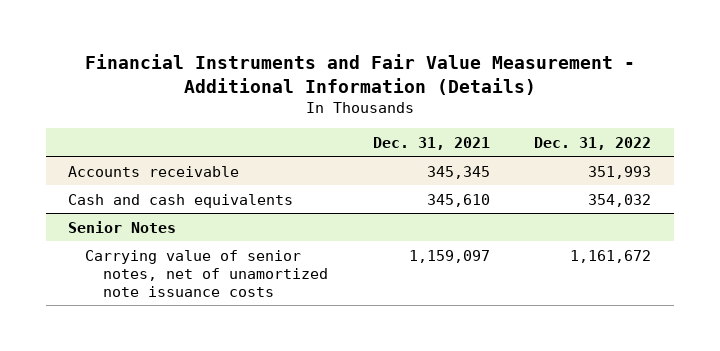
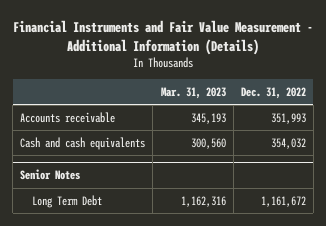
- | Dec. 31, 2021 | Dec. 31, 2022
+ | Mar. 31, 2023 | Dec. 31, 2022
@ Senior Notes
- Carrying value of senior notes, net of unamortized note issuance costs | 1,159,097 | 1,161,672
+ Long Term Debt | 1,162,316 | 1,161,672

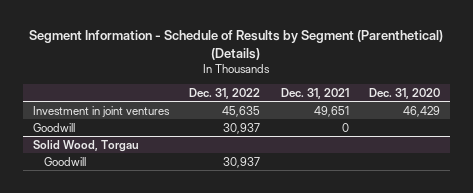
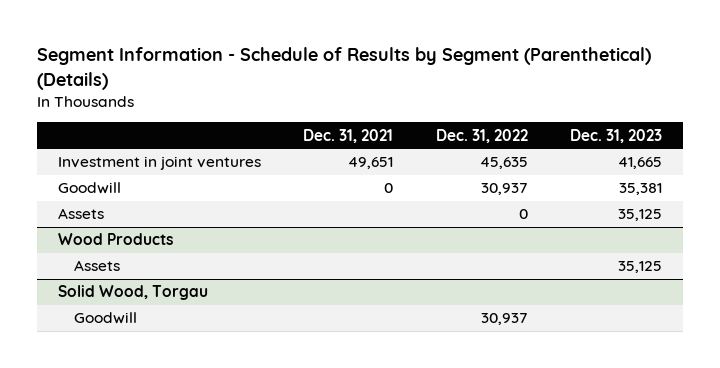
- | Dec. 31, 2022 | Dec. 31, 2021 | Dec. 31, 2020
+ | Dec. 31, 2021 | Dec. 31, 2022 | Dec. 31, 2023
+ Assets | | 0 | 35,125
+ Wood Products
+ Assets | | | 35,125

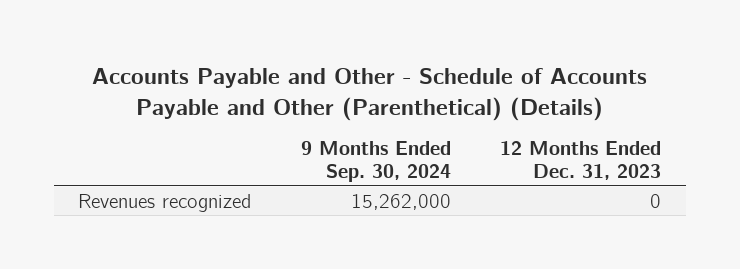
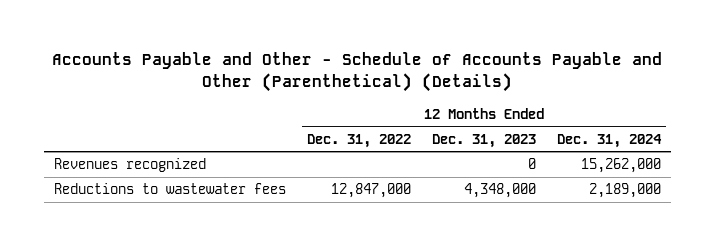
- | 9 Months Ended Sep. 30, 2024 | 12 Months Ended Dec. 31, 2023
+ | 12 Months Ended Dec. 31, 2022 | 12 Months Ended Dec. 31, 2023 | 12 Months Ended Dec. 31, 2024
+ Reductions to wastewater fees | 12,847,000 | 4,348,000 | 2,189,000

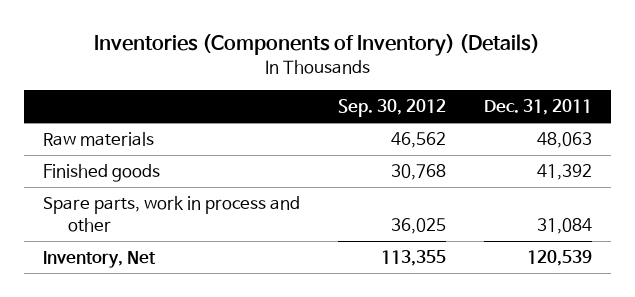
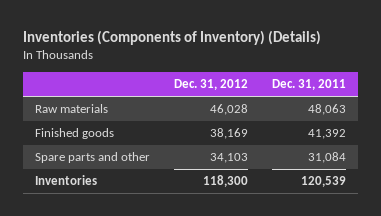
- | Sep. 30, 2012 | Dec. 31, 2011
+ | Dec. 31, 2012 | Dec. 31, 2011
- Spare parts, work in process and other | 36,025 | 31,084
- Inventory, Net | 113,355 | 120,539
+ Spare parts and other | 34,103 | 31,084
+ Inventories | 118,300 | 120,539

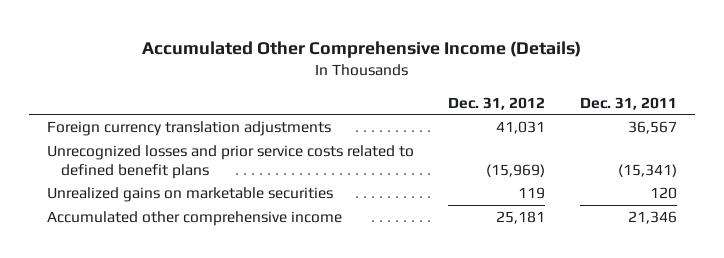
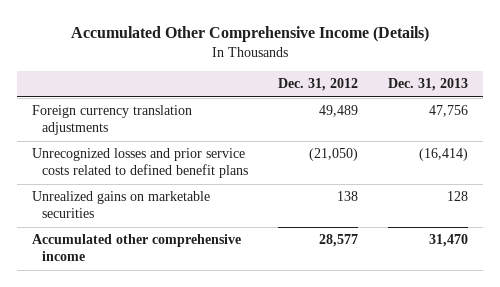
- | Dec. 31, 2012 | Dec. 31, 2011
+ | Dec. 31, 2012 | Dec. 31, 2013
- Foreign currency translation adjustments | 41,031 | 36,567
- Unrecognized losses and prior service costs related to defined benefit plans | (15,969) | (15,341)
- Unrealized gains on marketable securities | 119 | 120
- Accumulated other comprehensive income | 25,181 | 21,346
+ Foreign currency translation adjustments | 49,489 | 47,756
+ Unrecognized losses and prior service costs related to defined benefit plans | (21,050) | (16,414)
+ Unrealized gains on marketable securities | 138 | 128
+ Accumulated other comprehensive income | 28,577 | 31,470

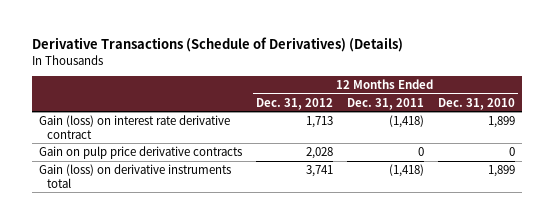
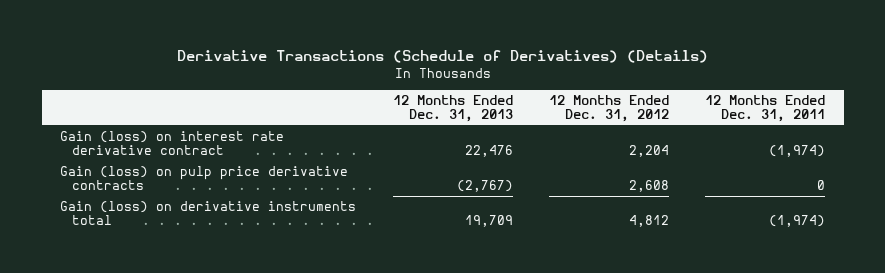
- | 12 Months Ended Dec. 31, 2012 | 12 Months Ended Dec. 31, 2011 | 12 Months Ended Dec. 31, 2010
+ | 12 Months Ended Dec. 31, 2013 | 12 Months Ended Dec. 31, 2012 | 12 Months Ended Dec. 31, 2011
- Gain (loss) on interest rate derivative contract | 1,713 | (1,418) | 1,899
- Gain on pulp price derivative contracts | 2,028 | 0 | 0
- Gain (loss) on derivative instruments total | 3,741 | (1,418) | 1,899
+ Gain (loss) on interest rate derivative contract | 22,476 | 2,204 | (1,974)
+ Gain (loss) on pulp price derivative contracts | (2,767) | 2,608 | 0
+ Gain (loss) on derivative instruments total | 19,709 | 4,812 | (1,974)

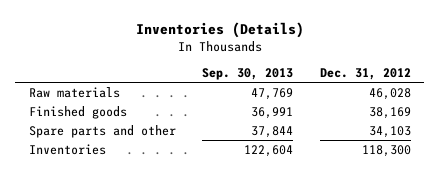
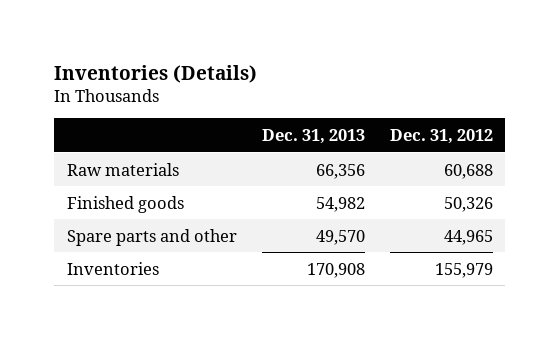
- | Sep. 30, 2013 | Dec. 31, 2012
+ | Dec. 31, 2013 | Dec. 31, 2012
- Raw materials | 47,769 | 46,028
- Finished goods | 36,991 | 38,169
- Spare parts and other | 37,844 | 34,103
- Inventories | 122,604 | 118,300
+ Raw materials | 66,356 | 60,688
+ Finished goods | 54,982 | 50,326
+ Spare parts and other | 49,570 | 44,965
+ Inventories | 170,908 | 155,979

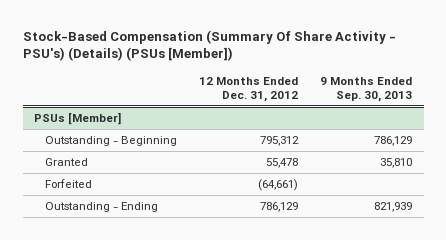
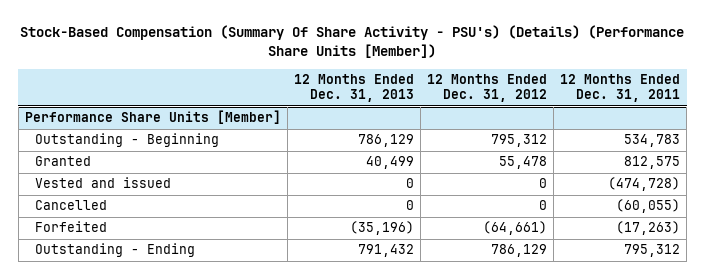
- Stock-Based Compensation (Summary Of Share Activity - PSU's) (Details) (PSUs [Member])
+ Stock-Based Compensation (Summary Of Share Activity - PSU's) (Details) (Performance Share Units [Member])
- | 12 Months Ended Dec. 31, 2012 | 9 Months Ended Sep. 30, 2013
+ | 12 Months Ended Dec. 31, 2013 | 12 Months Ended Dec. 31, 2012 | 12 Months Ended Dec. 31, 2011
- PSUs [Member]
+ Performance Share Units [Member]
+ Vested and issued | 0 | 0 | (474,728)
+ Cancelled | 0 | 0 | (60,055)

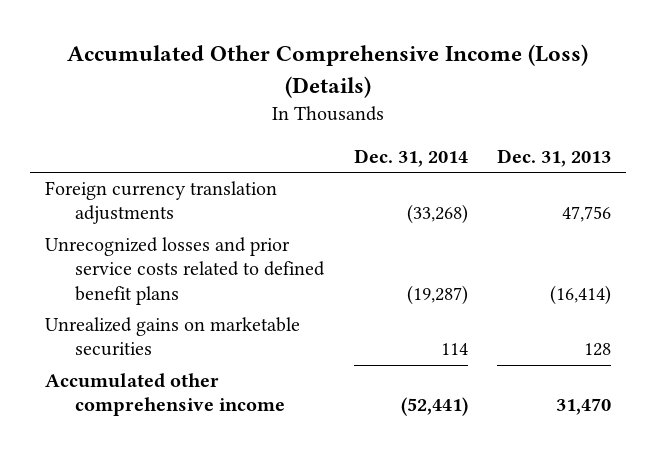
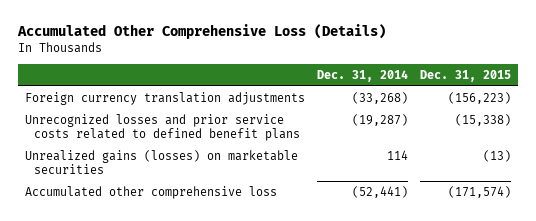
- Accumulated Other Comprehensive Income (Loss) (Details)
+ Accumulated Other Comprehensive Loss (Details)
- | Dec. 31, 2014 | Dec. 31, 2013
+ | Dec. 31, 2014 | Dec. 31, 2015
- Unrealized gains on marketable securities | 114 | 128
- Accumulated other comprehensive income | (52,441) | 31,470
+ Unrealized gains (losses) on marketable securities | 114 | (13)
+ Accumulated other comprehensive loss | (52,441) | (171,574)

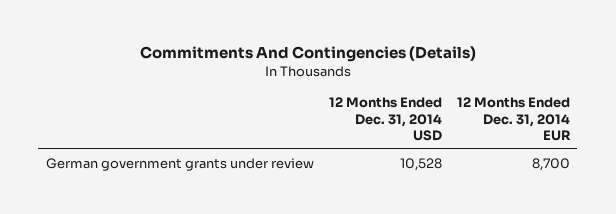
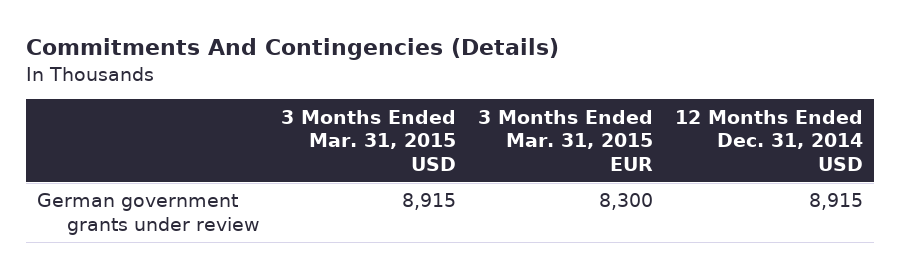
- | 12 Months Ended Dec. 31, 2014 USD | 12 Months Ended Dec. 31, 2014 EUR
+ | 3 Months Ended Mar. 31, 2015 USD | 3 Months Ended Mar. 31, 2015 EUR | 12 Months Ended Dec. 31, 2014 USD
- German government grants under review | 10,528 | 8,700
+ German government grants under review | 8,915 | 8,300 | 8,915

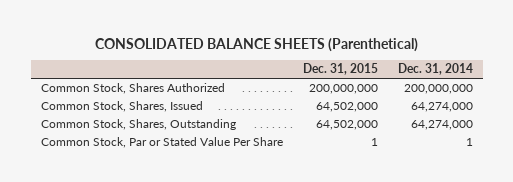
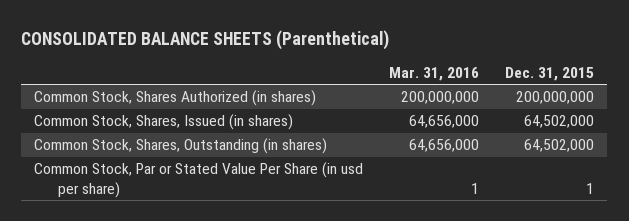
- | Dec. 31, 2015 | Dec. 31, 2014
+ | Mar. 31, 2016 | Dec. 31, 2015
- Common Stock, Shares Authorized | 200,000,000 | 200,000,000
- Common Stock, Shares, Issued | 64,502,000 | 64,274,000
- Common Stock, Shares, Outstanding | 64,502,000 | 64,274,000
- Common Stock, Par or Stated Value Per Share | 1 | 1
+ Common Stock, Shares Authorized (in shares) | 200,000,000 | 200,000,000
+ Common Stock, Shares, Issued (in shares) | 64,656,000 | 64,502,000
+ Common Stock, Shares, Outstanding (in shares) | 64,656,000 | 64,502,000
+ Common Stock, Par or Stated Value Per Share (in usd per share) | 1 | 1

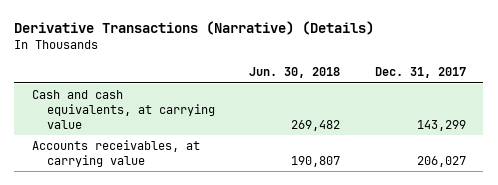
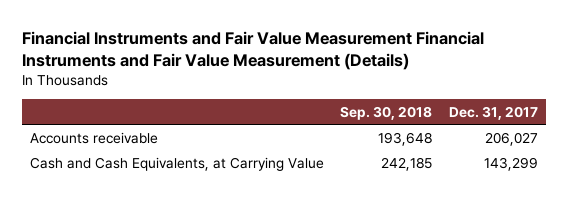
- Derivative Transactions (Narrative) (Details)
+ Financial Instruments and Fair Value Measurement Financial Instruments and Fair Value Measurement (Details)
- | Jun. 30, 2018 | Dec. 31, 2017
+ | Sep. 30, 2018 | Dec. 31, 2017
- Cash and cash equivalents, at carrying value | 269,482 | 143,299
- Accounts receivables, at carrying value | 190,807 | 206,027
+ Accounts receivable | 193,648 | 206,027
+ Cash and Cash Equivalents, at Carrying Value | 242,185 | 143,299

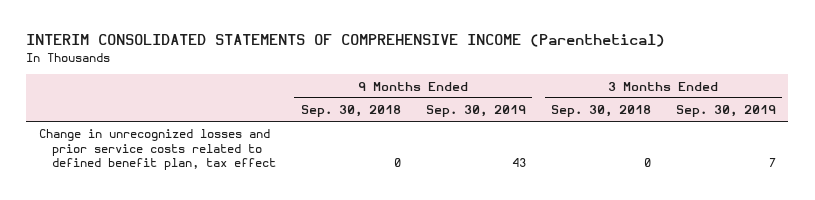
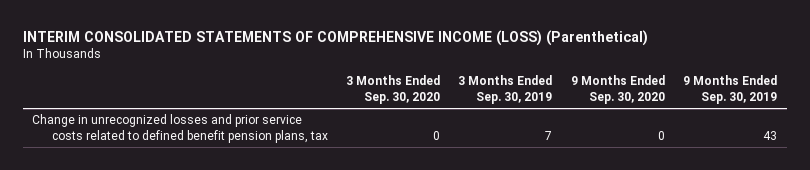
- INTERIM CONSOLIDATED STATEMENTS OF COMPREHENSIVE INCOME (Parenthetical)
+ INTERIM CONSOLIDATED STATEMENTS OF COMPREHENSIVE INCOME (LOSS) (Parenthetical)
- | 9 Months Ended Sep. 30, 2018 | 9 Months Ended Sep. 30, 2019 | 3 Months Ended Sep. 30, 2018 | 3 Months Ended Sep. 30, 2019
+ | 3 Months Ended Sep. 30, 2020 | 3 Months Ended Sep. 30, 2019 | 9 Months Ended Sep. 30, 2020 | 9 Months Ended Sep. 30, 2019
- Change in unrecognized losses and prior service costs related to defined benefit plan, tax effect | 0 | 43 | 0 | 7
+ Change in unrecognized losses and prior service costs related to defined benefit pension plans, tax | 0 | 7 | 0 | 43

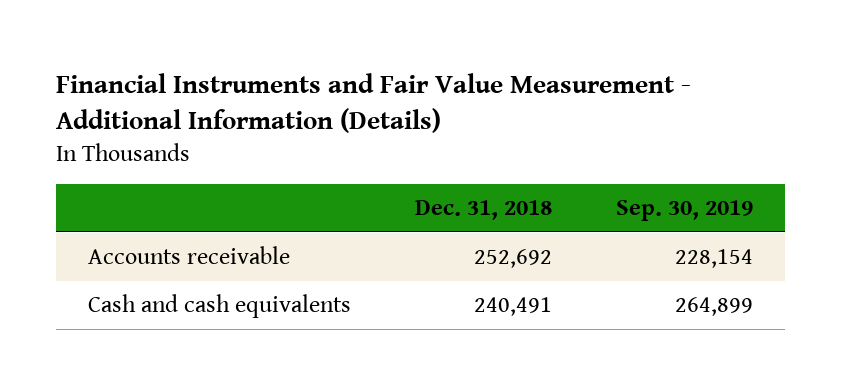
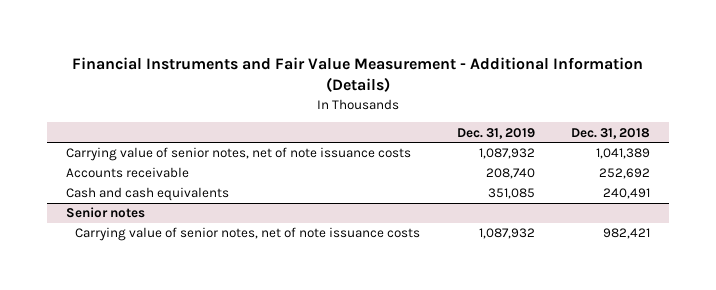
- | Dec. 31, 2018 | Sep. 30, 2019
+ | Dec. 31, 2019 | Dec. 31, 2018
+ Carrying value of senior notes, net of note issuance costs | 1,087,932 | 1,041,389
+ Senior notes
+ Carrying value of senior notes, net of note issuance costs | 1,087,932 | 982,421

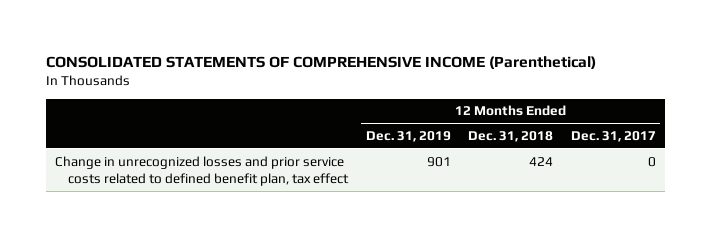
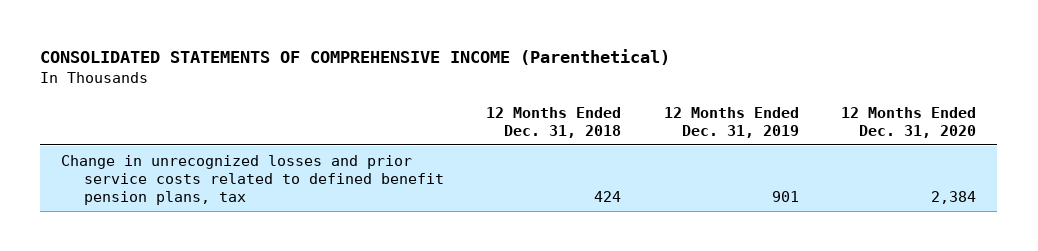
- | 12 Months Ended Dec. 31, 2019 | 12 Months Ended Dec. 31, 2018 | 12 Months Ended Dec. 31, 2017
+ | 12 Months Ended Dec. 31, 2018 | 12 Months Ended Dec. 31, 2019 | 12 Months Ended Dec. 31, 2020
- Change in unrecognized losses and prior service costs related to defined benefit plan, tax effect | 901 | 424 | 0
+ Change in unrecognized losses and prior service costs related to defined benefit pension plans, tax | 424 | 901 | 2,384

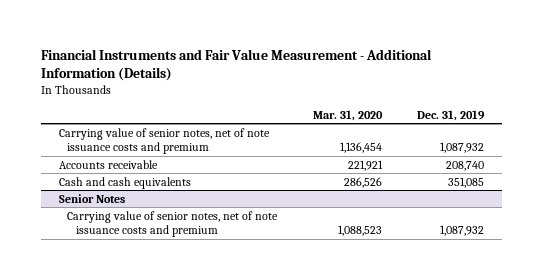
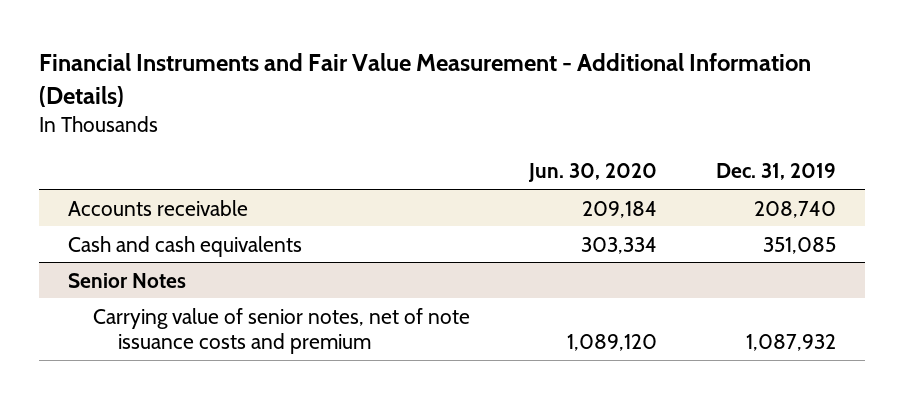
- | Mar. 31, 2020 | Dec. 31, 2019
+ | Jun. 30, 2020 | Dec. 31, 2019
- Carrying value of senior notes, net of note issuance costs and premium | 1,136,454 | 1,087,932

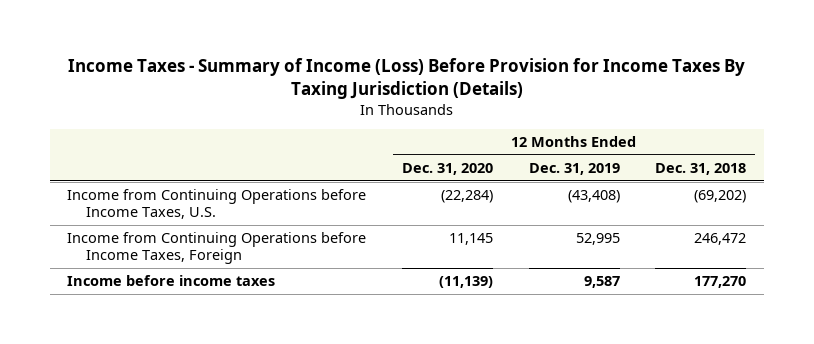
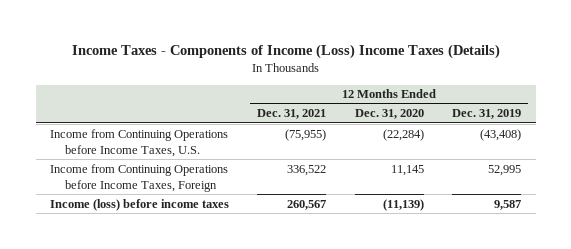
- Income Taxes - Summary of Income (Loss) Before Provision for Income Taxes By Taxing Jurisdiction (Details)
+ Income Taxes - Components of Income (Loss) Income Taxes (Details)
- | 12 Months Ended Dec. 31, 2020 | 12 Months Ended Dec. 31, 2019 | 12 Months Ended Dec. 31, 2018
+ | 12 Months Ended Dec. 31, 2021 | 12 Months Ended Dec. 31, 2020 | 12 Months Ended Dec. 31, 2019
- Income before income taxes | (11,139) | 9,587 | 177,270
+ Income (loss) before income taxes | 260,567 | (11,139) | 9,587

